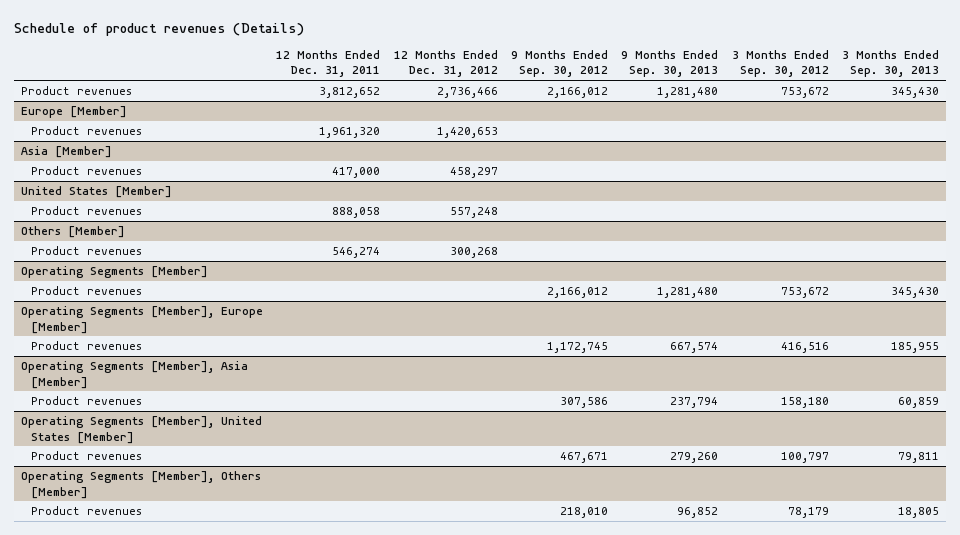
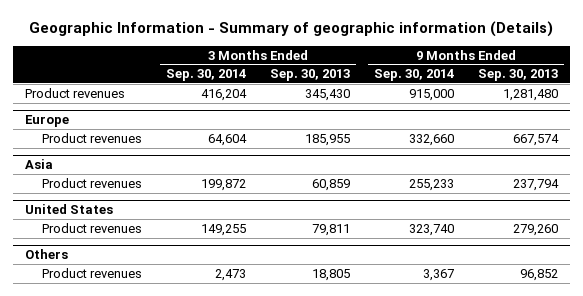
- Schedule of product revenues (Details)
+ Geographic Information - Summary of geographic information (Details)
- | 12 Months Ended Dec. 31, 2011 | 12 Months Ended Dec. 31, 2012 | 9 Months Ended Sep. 30, 2012 | 9 Months Ended Sep. 30, 2013 | 3 Months Ended Sep. 30, 2012 | 3 Months Ended Sep. 30, 2013
+ | 3 Months Ended Sep. 30, 2014 | 3 Months Ended Sep. 30, 2013 | 9 Months Ended Sep. 30, 2014 | 9 Months Ended Sep. 30, 2013
- Europe [Member]
- Product revenues | 1,961,320 | 1,420,653 | | | |
- Asia [Member]
- Product revenues | 417,000 | 458,297 | | | |
- United States [Member]
- Product revenues | 888,058 | 557,248 | | | |
- Others [Member]
- Product revenues | 546,274 | 300,268 | | | |
- Operating Segments [Member]
- Product revenues | | | 2,166,012 | 1,281,480 | 753,672 | 345,430
- Operating Segments [Member], Europe [Member]
+ Europe
- Operating Segments [Member], Asia [Member]
+ Asia
- Operating Segments [Member], United States [Member]
+ United States
- Operating Segments [Member], Others [Member]
+ Others

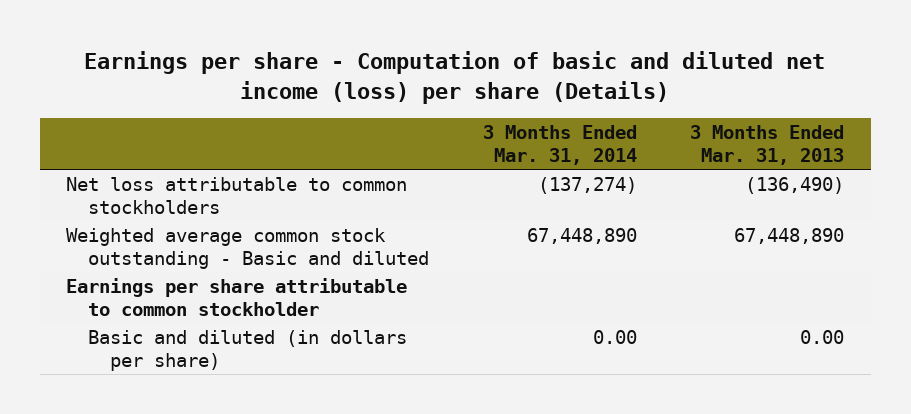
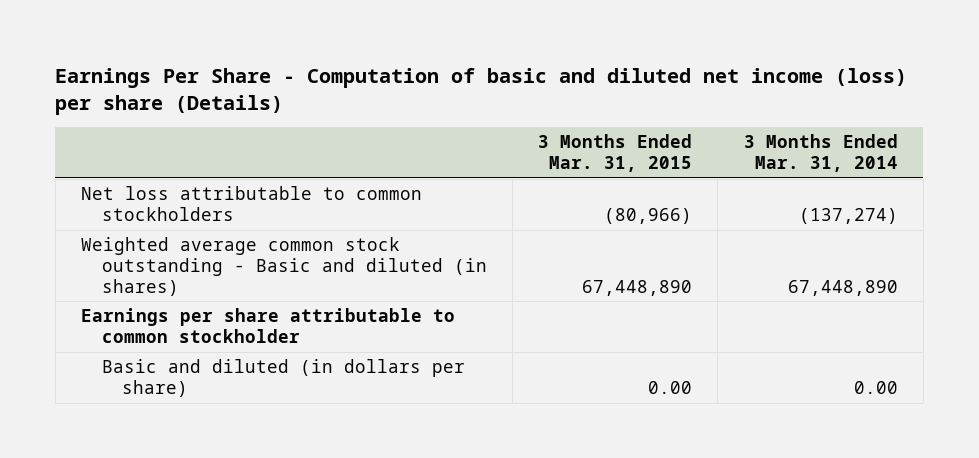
- Earnings per share - Computation of basic and diluted net income (loss) per share (Details)
+ Earnings Per Share - Computation of basic and diluted net income (loss) per share (Details)
- | 3 Months Ended Mar. 31, 2014 | 3 Months Ended Mar. 31, 2013
+ | 3 Months Ended Mar. 31, 2015 | 3 Months Ended Mar. 31, 2014
- Weighted average common stock outstanding - Basic and diluted | 67,448,890 | 67,448,890
+ Weighted average common stock outstanding - Basic and diluted (in shares) | 67,448,890 | 67,448,890

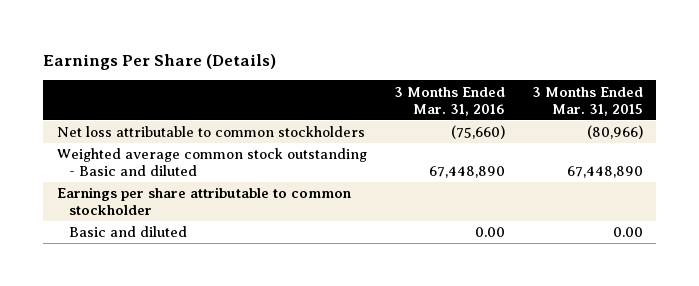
- Earnings Per Share - Computation of basic and diluted net income (loss) per share (Details)
+ Earnings Per Share (Details)
- | 3 Months Ended Mar. 31, 2015 | 3 Months Ended Mar. 31, 2014
+ | 3 Months Ended Mar. 31, 2016 | 3 Months Ended Mar. 31, 2015
- Weighted average common stock outstanding - Basic and diluted (in shares) | 67,448,890 | 67,448,890
+ Weighted average common stock outstanding - Basic and diluted | 67,448,890 | 67,448,890
- Basic and diluted (in dollars per share) | 0.00 | 0.00
+ Basic and diluted | 0.00 | 0.00

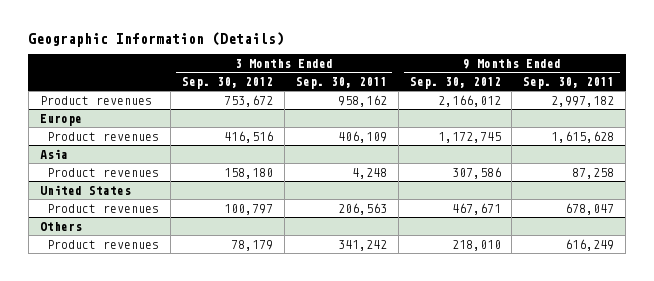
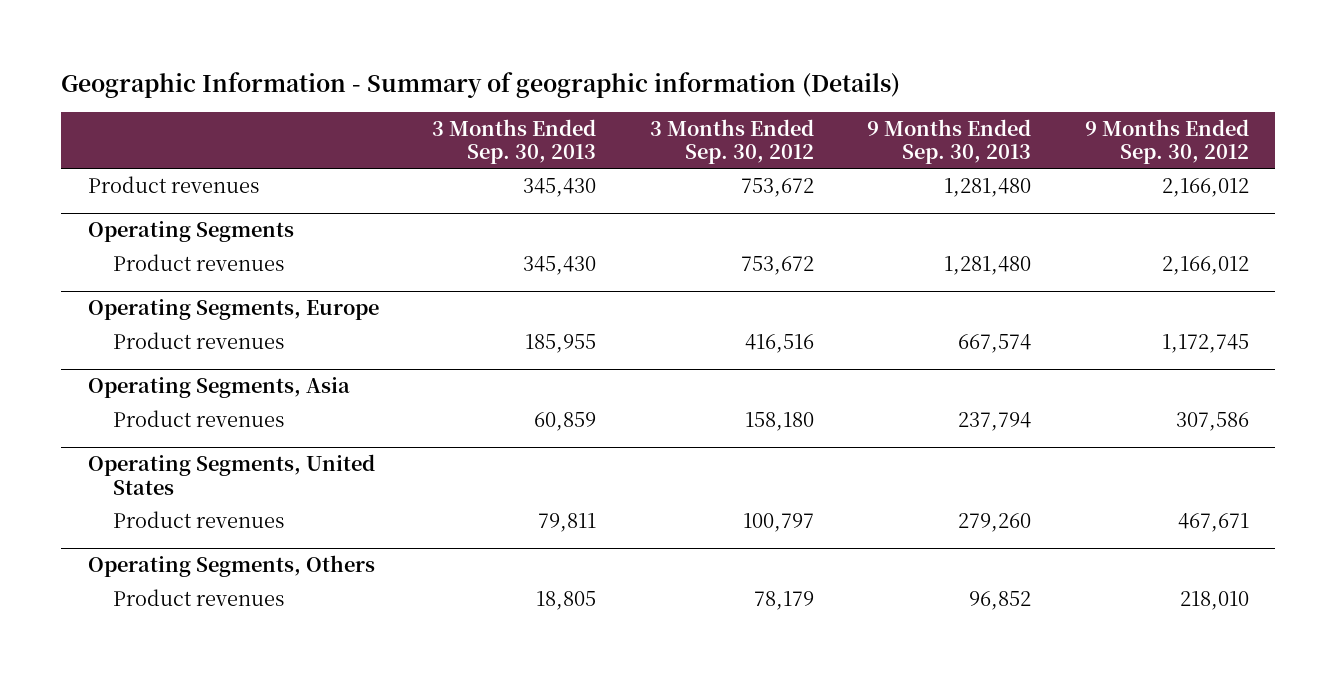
- Geographic Information (Details)
+ Geographic Information - Summary of geographic information (Details)
- | 3 Months Ended Sep. 30, 2012 | 3 Months Ended Sep. 30, 2011 | 9 Months Ended Sep. 30, 2012 | 9 Months Ended Sep. 30, 2011
+ | 3 Months Ended Sep. 30, 2013 | 3 Months Ended Sep. 30, 2012 | 9 Months Ended Sep. 30, 2013 | 9 Months Ended Sep. 30, 2012
- Europe
+ Operating Segments
+ Product revenues | 345,430 | 753,672 | 1,281,480 | 2,166,012
+ Operating Segments, Europe
- Asia
+ Operating Segments, Asia
- United States
+ Operating Segments, United States
- Others
+ Operating Segments, Others

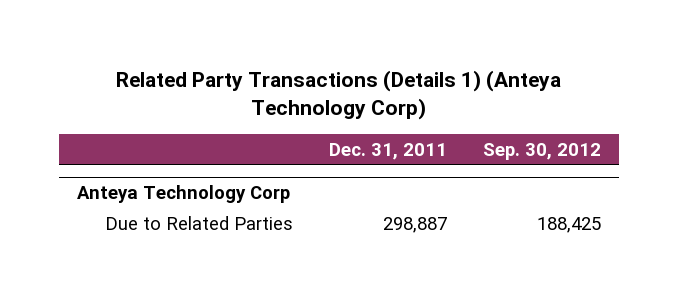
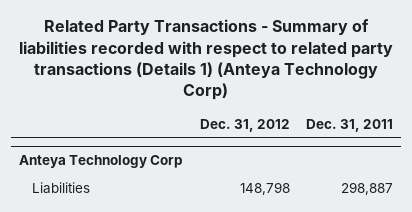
- Related Party Transactions (Details 1) (Anteya Technology Corp)
+ Related Party Transactions - Summary of liabilities recorded with respect to related party transactions (Details 1) (Anteya Technology Corp)
- | Dec. 31, 2011 | Sep. 30, 2012
+ | Dec. 31, 2012 | Dec. 31, 2011
@ Anteya Technology Corp
- Due to Related Parties | 298,887 | 188,425
+ Liabilities | 148,798 | 298,887

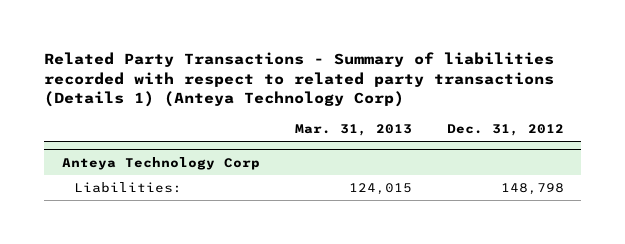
- | Dec. 31, 2012 | Dec. 31, 2011
+ | Mar. 31, 2013 | Dec. 31, 2012
@ Anteya Technology Corp
- Liabilities | 148,798 | 298,887
+ Liabilities: | 124,015 | 148,798

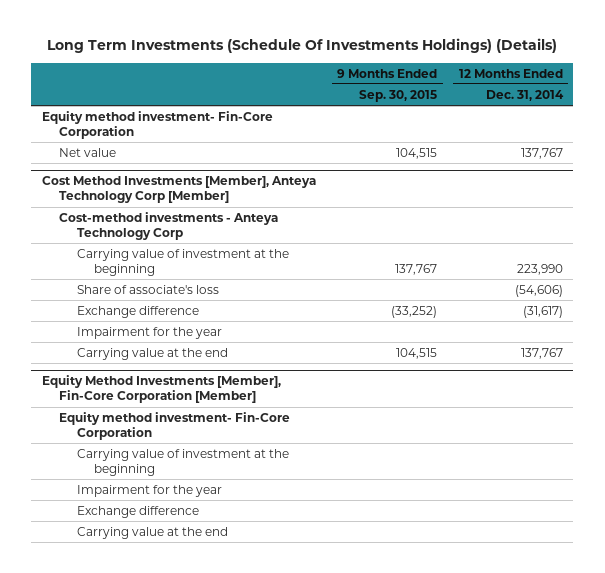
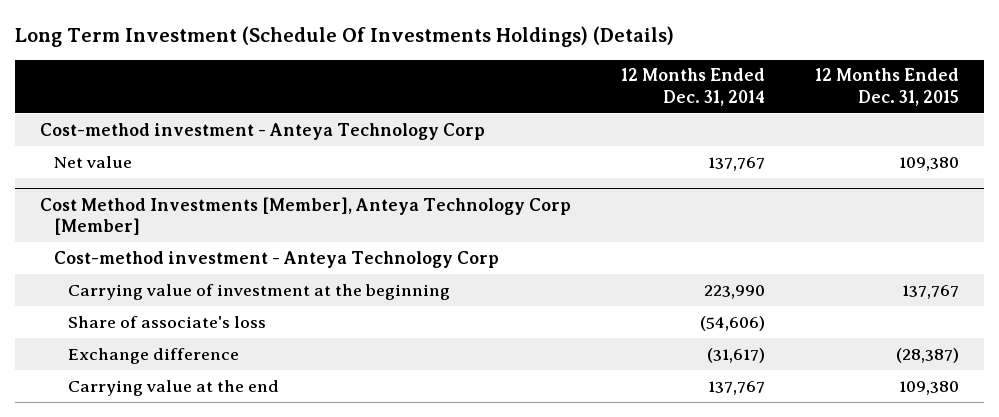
- Long Term Investments (Schedule Of Investments Holdings) (Details)
+ Long Term Investment (Schedule Of Investments Holdings) (Details)
- | 9 Months Ended Sep. 30, 2015 | 12 Months Ended Dec. 31, 2014
+ | 12 Months Ended Dec. 31, 2014 | 12 Months Ended Dec. 31, 2015
- Equity method investment- Fin-Core Corporation
+ Cost-method investment - Anteya Technology Corp
@ Cost Method Investments [Member], Anteya Technology Corp [Member]
- Cost-method investments - Anteya Technology Corp
+ Cost-method investment - Anteya Technology Corp
- Impairment for the year
- Equity Method Investments [Member], Fin-Core Corporation [Member]
- Equity method investment- Fin-Core Corporation
- Carrying value of investment at the beginning
- Impairment for the year
- Exchange difference
- Carrying value at the end

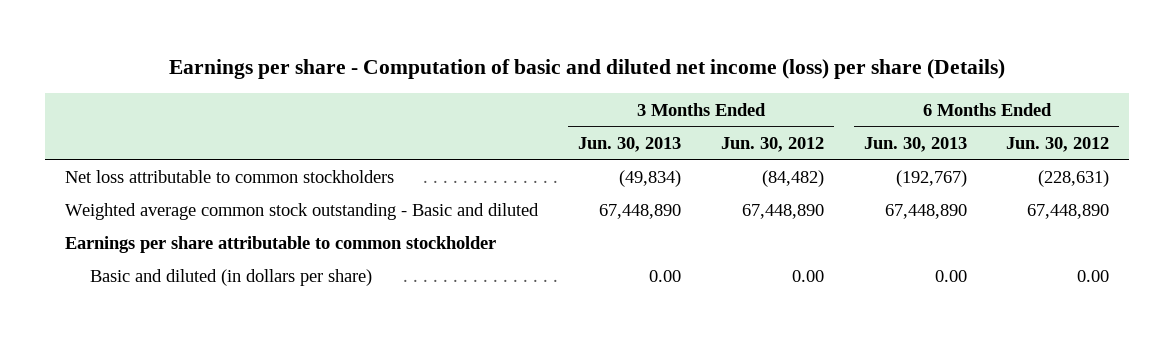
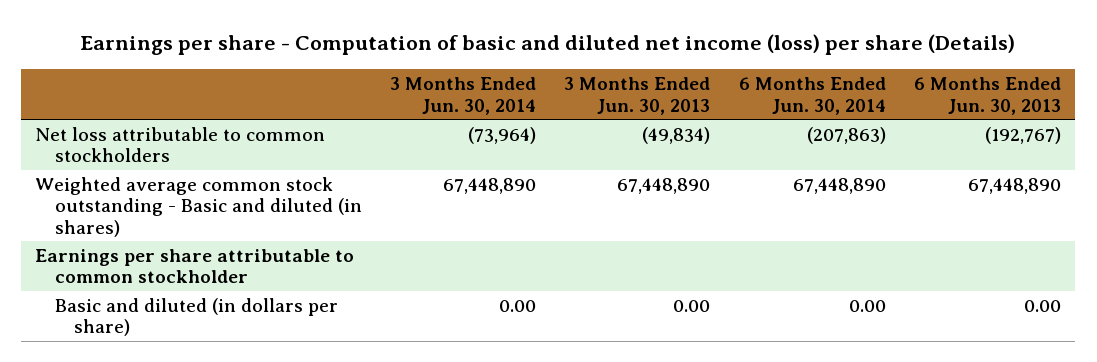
- | 3 Months Ended Jun. 30, 2013 | 3 Months Ended Jun. 30, 2012 | 6 Months Ended Jun. 30, 2013 | 6 Months Ended Jun. 30, 2012
+ | 3 Months Ended Jun. 30, 2014 | 3 Months Ended Jun. 30, 2013 | 6 Months Ended Jun. 30, 2014 | 6 Months Ended Jun. 30, 2013
- Weighted average common stock outstanding - Basic and diluted | 67,448,890 | 67,448,890 | 67,448,890 | 67,448,890
+ Weighted average common stock outstanding - Basic and diluted (in shares) | 67,448,890 | 67,448,890 | 67,448,890 | 67,448,890

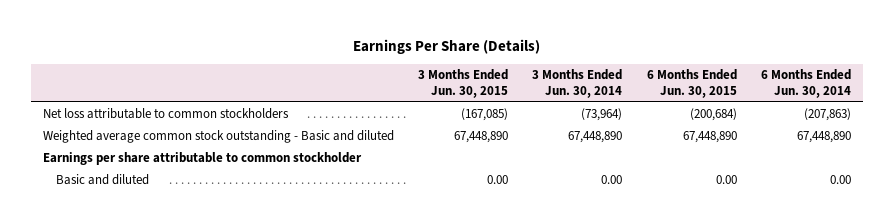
- Earnings per share - Computation of basic and diluted net income (loss) per share (Details)
+ Earnings Per Share (Details)
- | 3 Months Ended Jun. 30, 2014 | 3 Months Ended Jun. 30, 2013 | 6 Months Ended Jun. 30, 2014 | 6 Months Ended Jun. 30, 2013
+ | 3 Months Ended Jun. 30, 2015 | 3 Months Ended Jun. 30, 2014 | 6 Months Ended Jun. 30, 2015 | 6 Months Ended Jun. 30, 2014
- Weighted average common stock outstanding - Basic and diluted (in shares) | 67,448,890 | 67,448,890 | 67,448,890 | 67,448,890
+ Weighted average common stock outstanding - Basic and diluted | 67,448,890 | 67,448,890 | 67,448,890 | 67,448,890
- Basic and diluted (in dollars per share) | 0.00 | 0.00 | 0.00 | 0.00
+ Basic and diluted | 0.00 | 0.00 | 0.00 | 0.00

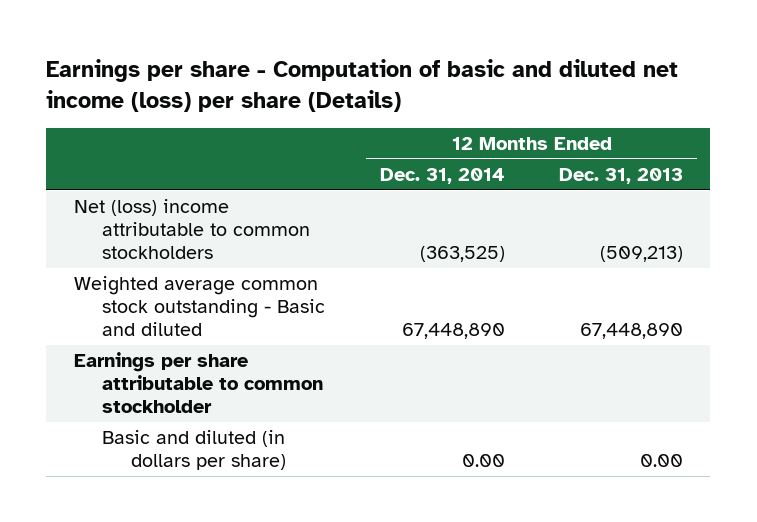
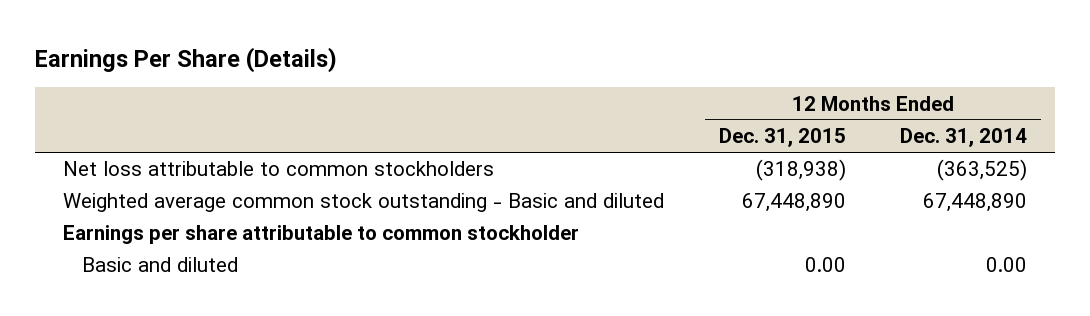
- Earnings per share - Computation of basic and diluted net income (loss) per share (Details)
+ Earnings Per Share (Details)
- | 12 Months Ended Dec. 31, 2014 | 12 Months Ended Dec. 31, 2013
+ | 12 Months Ended Dec. 31, 2015 | 12 Months Ended Dec. 31, 2014
- Net (loss) income attributable to common stockholders | (363,525) | (509,213)
+ Net loss attributable to common stockholders | (318,938) | (363,525)
- Basic and diluted (in dollars per share) | 0.00 | 0.00
+ Basic and diluted | 0.00 | 0.00

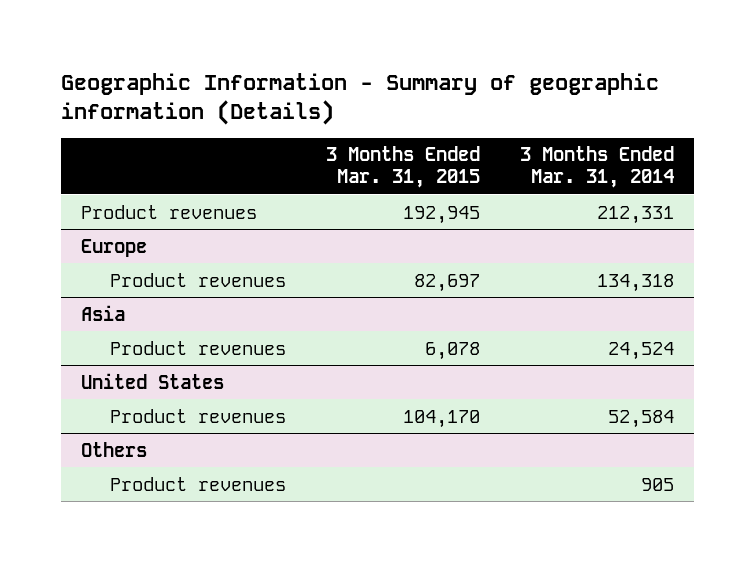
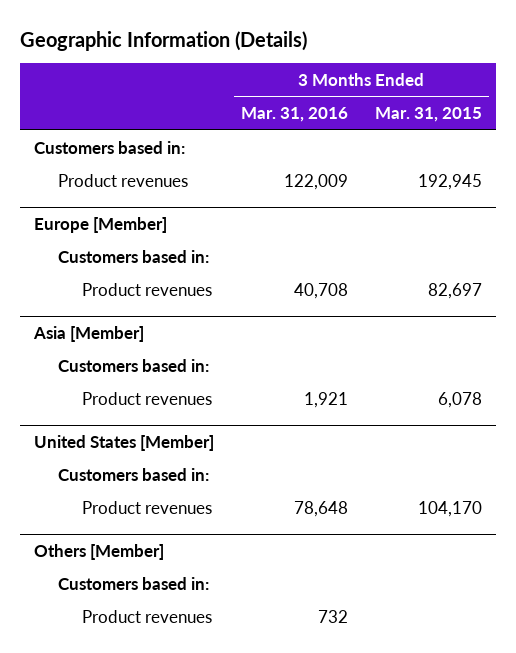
- Geographic Information - Summary of geographic information (Details)
+ Geographic Information (Details)
- | 3 Months Ended Mar. 31, 2015 | 3 Months Ended Mar. 31, 2014
+ | 3 Months Ended Mar. 31, 2016 | 3 Months Ended Mar. 31, 2015
+ Customers based in:
- Europe
+ Europe [Member]
+ Customers based in:
- Asia
+ Asia [Member]
+ Customers based in:
- United States
+ United States [Member]
+ Customers based in:
- Others
+ Others [Member]
+ Customers based in:

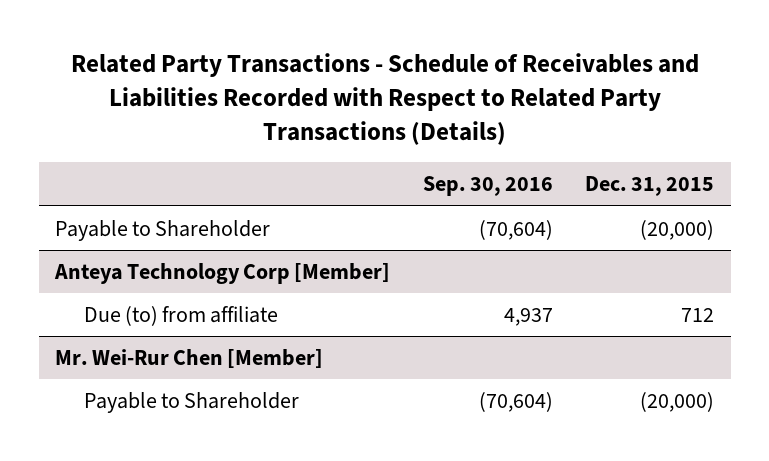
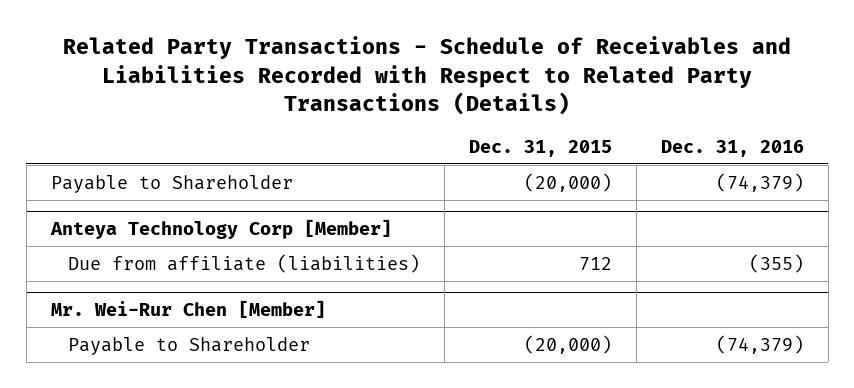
- | Sep. 30, 2016 | Dec. 31, 2015
+ | Dec. 31, 2015 | Dec. 31, 2016
@ Anteya Technology Corp [Member]
- Due (to) from affiliate | 4,937 | 712
+ Due from affiliate (liabilities) | 712 | (355)

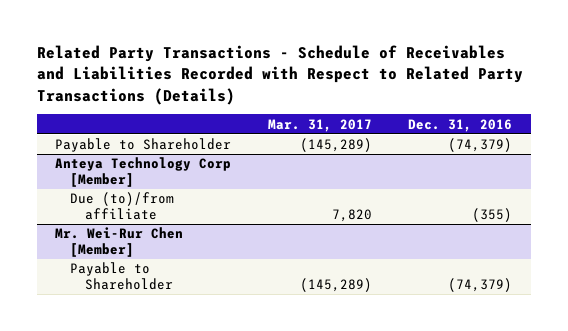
- | Dec. 31, 2015 | Dec. 31, 2016
+ | Mar. 31, 2017 | Dec. 31, 2016
@ Anteya Technology Corp [Member]
- Due from affiliate (liabilities) | 712 | (355)
+ Due (to)/from affiliate | 7,820 | (355)

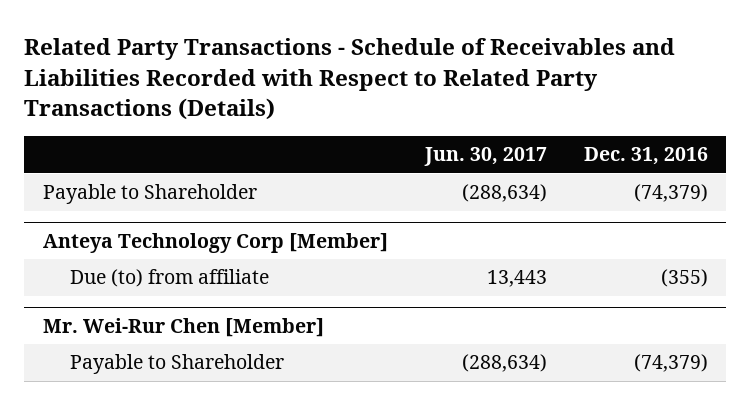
- | Mar. 31, 2017 | Dec. 31, 2016
+ | Jun. 30, 2017 | Dec. 31, 2016
@ Anteya Technology Corp [Member]
- Due (to)/from affiliate | 7,820 | (355)
+ Due (to) from affiliate | 13,443 | (355)

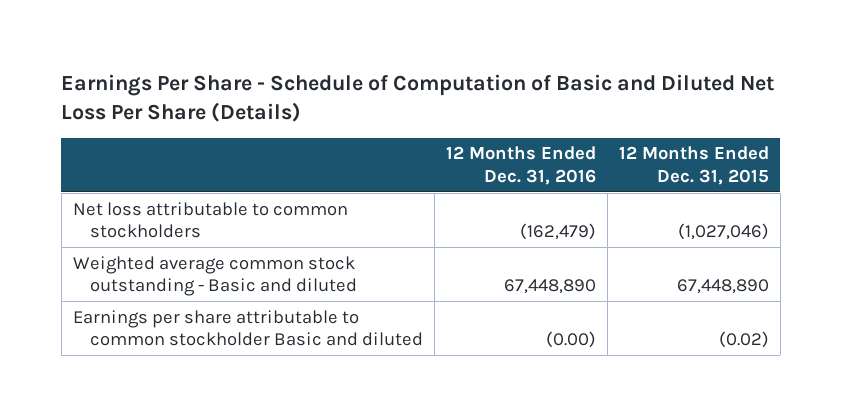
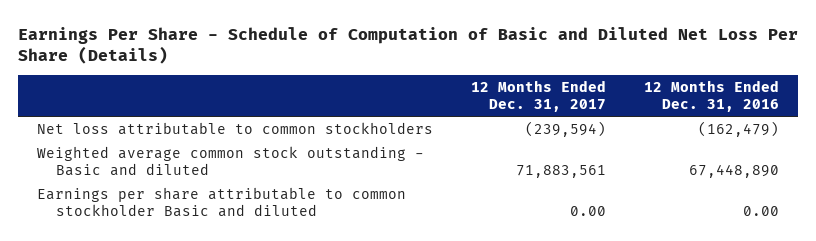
- | 12 Months Ended Dec. 31, 2016 | 12 Months Ended Dec. 31, 2015
+ | 12 Months Ended Dec. 31, 2017 | 12 Months Ended Dec. 31, 2016
- Earnings per share attributable to common stockholder Basic and diluted | (0.00) | (0.02)
+ Earnings per share attributable to common stockholder Basic and diluted | 0.00 | 0.00

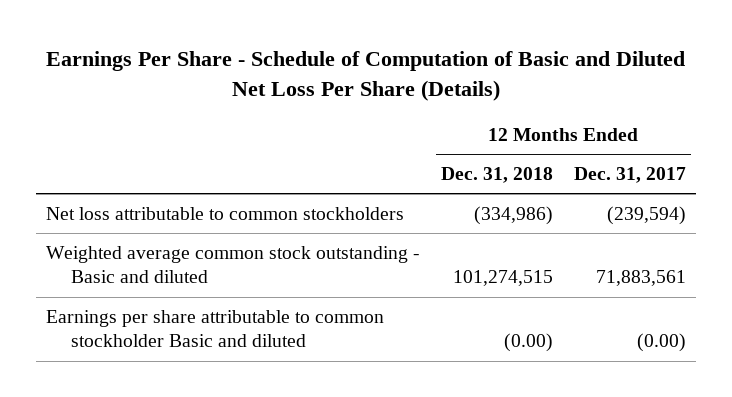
- | 12 Months Ended Dec. 31, 2017 | 12 Months Ended Dec. 31, 2016
+ | 12 Months Ended Dec. 31, 2018 | 12 Months Ended Dec. 31, 2017
- Earnings per share attributable to common stockholder Basic and diluted | 0.00 | 0.00
+ Earnings per share attributable to common stockholder Basic and diluted | (0.00) | (0.00)

